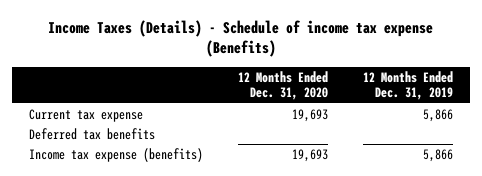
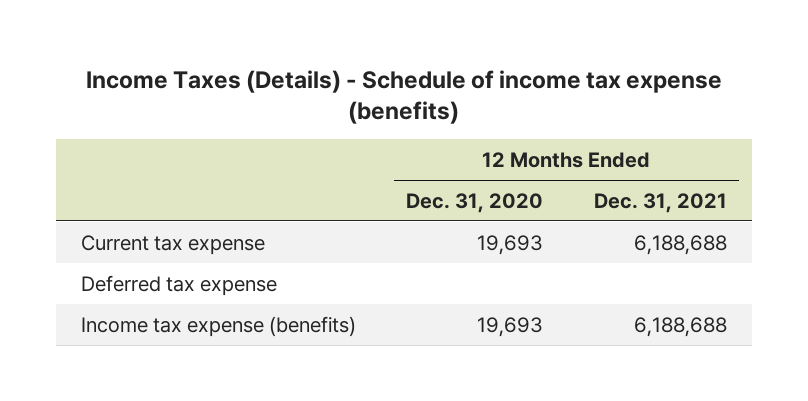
- Income Taxes (Details) - Schedule of income tax expense (Benefits)
+ Income Taxes (Details) - Schedule of income tax expense (benefits)
- | 12 Months Ended Dec. 31, 2020 | 12 Months Ended Dec. 31, 2019
+ | 12 Months Ended Dec. 31, 2020 | 12 Months Ended Dec. 31, 2021
- Deferred tax benefits
+ Deferred tax expense

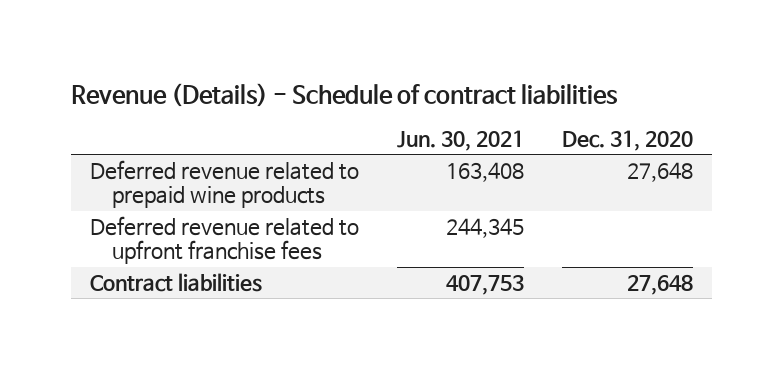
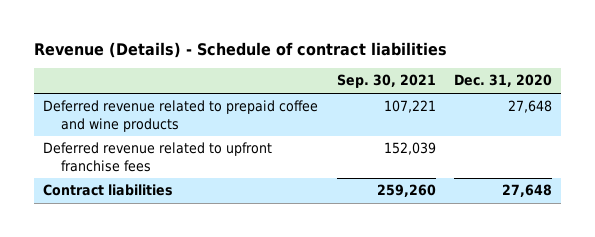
- | Jun. 30, 2021 | Dec. 31, 2020
+ | Sep. 30, 2021 | Dec. 31, 2020
- Deferred revenue related to prepaid wine products | 163,408 | 27,648
+ Deferred revenue related to prepaid coffee and wine products | 107,221 | 27,648

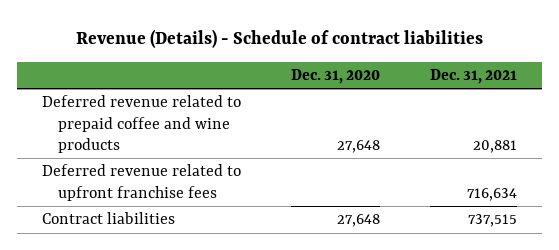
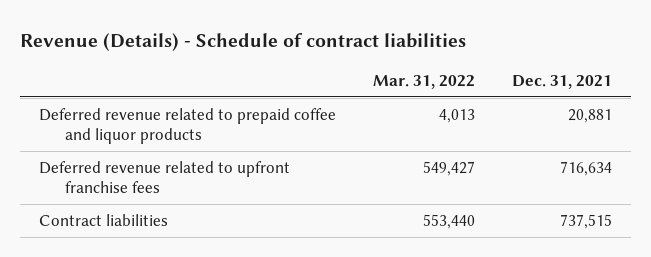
- | Dec. 31, 2020 | Dec. 31, 2021
+ | Mar. 31, 2022 | Dec. 31, 2021
- Deferred revenue related to prepaid coffee and wine products | 27,648 | 20,881
+ Deferred revenue related to prepaid coffee and liquor products | 4,013 | 20,881

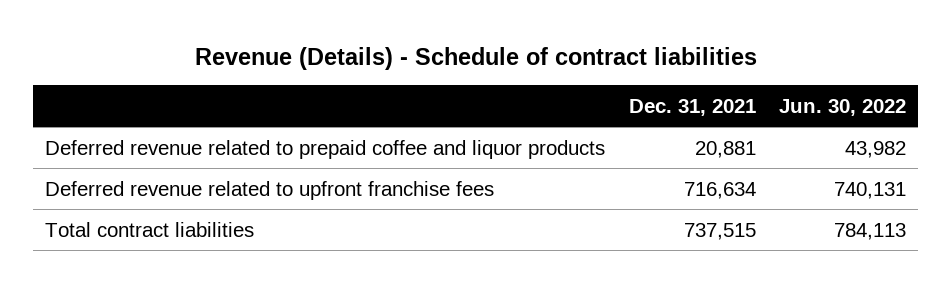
- | Mar. 31, 2022 | Dec. 31, 2021
+ | Dec. 31, 2021 | Jun. 30, 2022
- Contract liabilities | 553,440 | 737,515
+ Total contract liabilities | 737,515 | 784,113

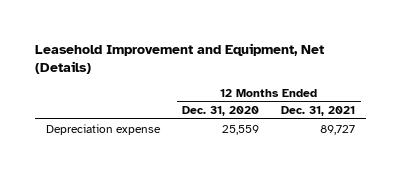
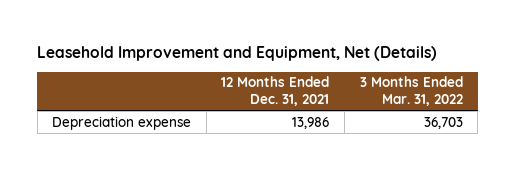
- | 12 Months Ended Dec. 31, 2020 | 12 Months Ended Dec. 31, 2021
+ | 12 Months Ended Dec. 31, 2021 | 3 Months Ended Mar. 31, 2022
- Depreciation expense | 25,559 | 89,727
+ Depreciation expense | 13,986 | 36,703

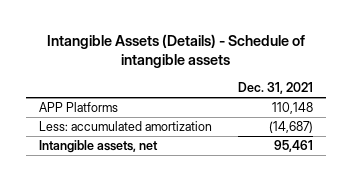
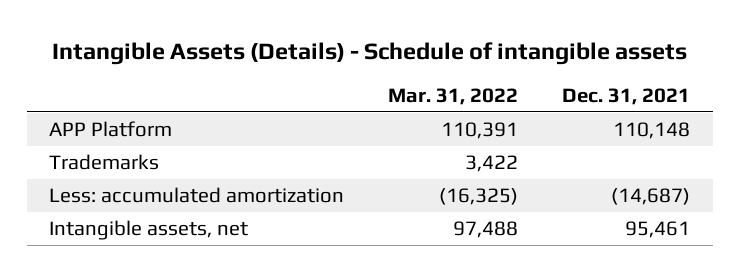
- | Dec. 31, 2021
+ | Mar. 31, 2022 | Dec. 31, 2021
- APP Platforms | 110,148
+ APP Platform | 110,391 | 110,148
+ Trademarks | 3,422 |

